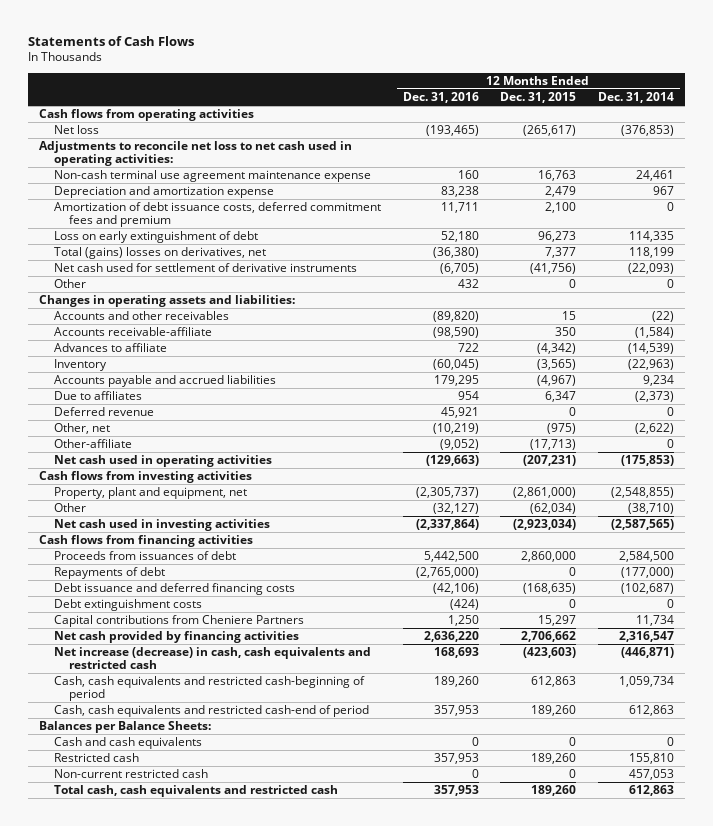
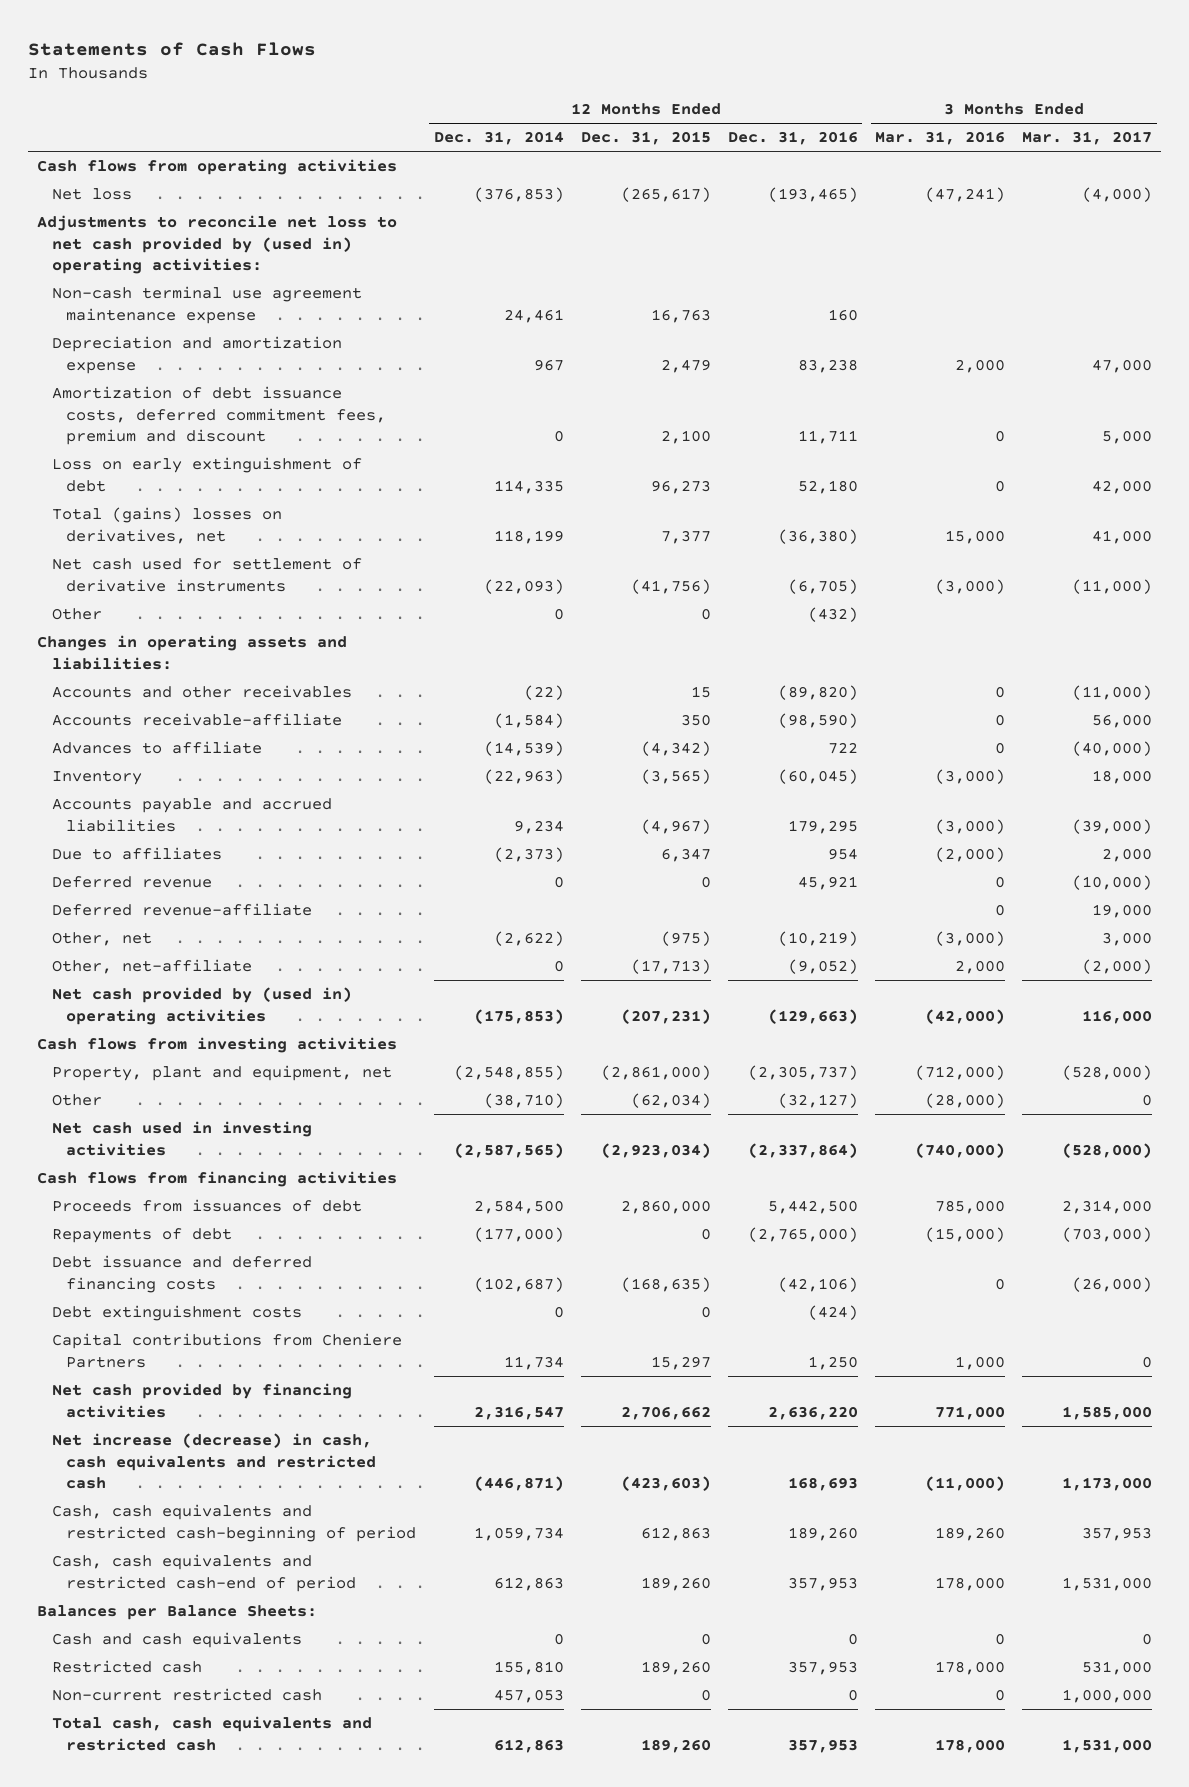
- | 12 Months Ended Dec. 31, 2016 | 12 Months Ended Dec. 31, 2015 | 12 Months Ended Dec. 31, 2014
+ | 12 Months Ended Dec. 31, 2014 | 12 Months Ended Dec. 31, 2015 | 12 Months Ended Dec. 31, 2016 | 3 Months Ended Mar. 31, 2016 | 3 Months Ended Mar. 31, 2017
- Adjustments to reconcile net loss to net cash used in operating activities:
+ Adjustments to reconcile net loss to net cash provided by (used in) operating activities:
- Amortization of debt issuance costs, deferred commitment fees and premium | 11,711 | 2,100 | 0
+ Amortization of debt issuance costs, deferred commitment fees, premium and discount | 0 | 2,100 | 11,711 | 0 | 5,000
- Other | 432 | 0 | 0
+ Other | 0 | 0 | (432) | |
+ Deferred revenue-affiliate | | | | 0 | 19,000
- Other-affiliate | (9,052) | (17,713) | 0
- Net cash used in operating activities | (129,663) | (207,231) | (175,853)
+ Other, net-affiliate | 0 | (17,713) | (9,052) | 2,000 | (2,000)
+ Net cash provided by (used in) operating activities | (175,853) | (207,231) | (129,663) | (42,000) | 116,000

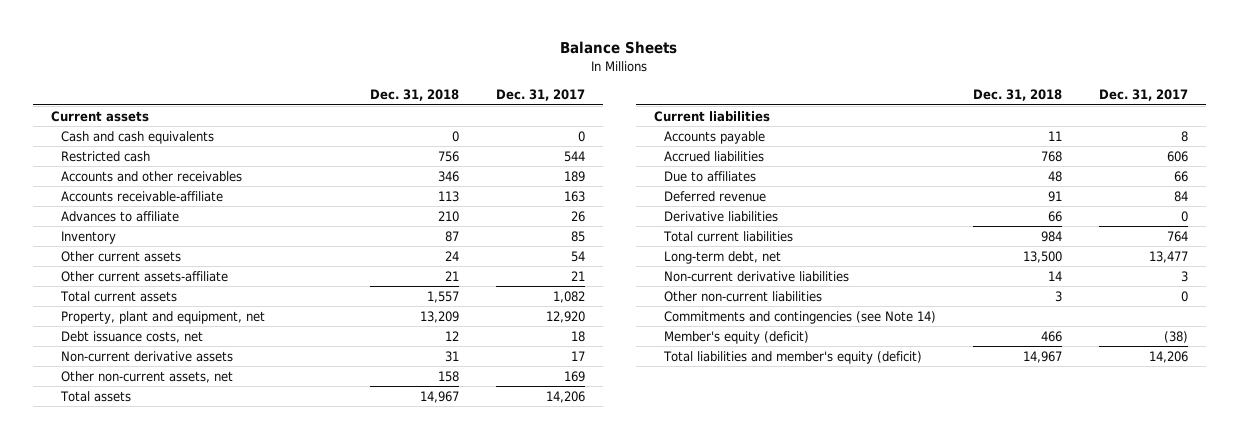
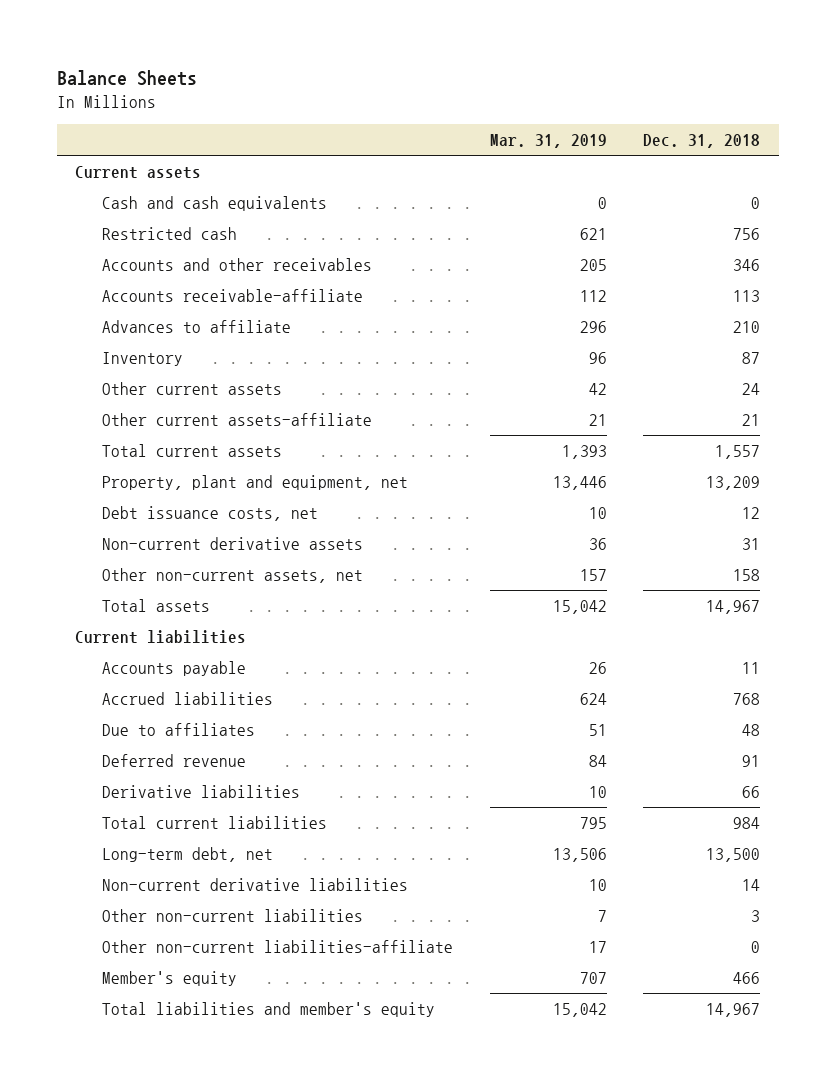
- | Dec. 31, 2018 | Dec. 31, 2017
+ | Mar. 31, 2019 | Dec. 31, 2018
- Commitments and contingencies (see Note 14)
- Member's equity (deficit) | 466 | (38)
- Total liabilities and member's equity (deficit) | 14,967 | 14,206
+ Other non-current liabilities-affiliate | 17 | 0
+ Member's equity | 707 | 466
+ Total liabilities and member's equity | 15,042 | 14,967

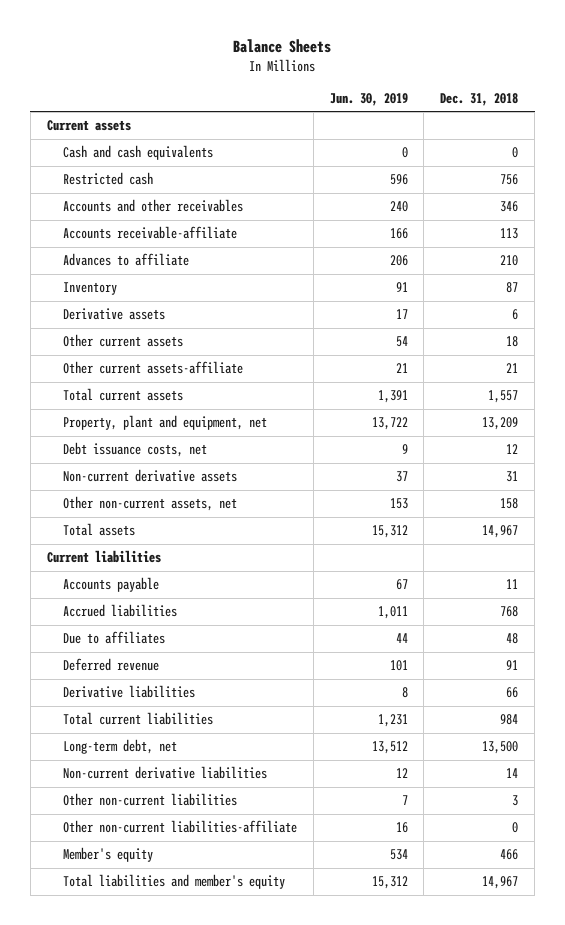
- | Mar. 31, 2019 | Dec. 31, 2018
+ | Jun. 30, 2019 | Dec. 31, 2018
- Other current assets | 42 | 24
+ Derivative assets | 17 | 6
+ Other current assets | 54 | 18

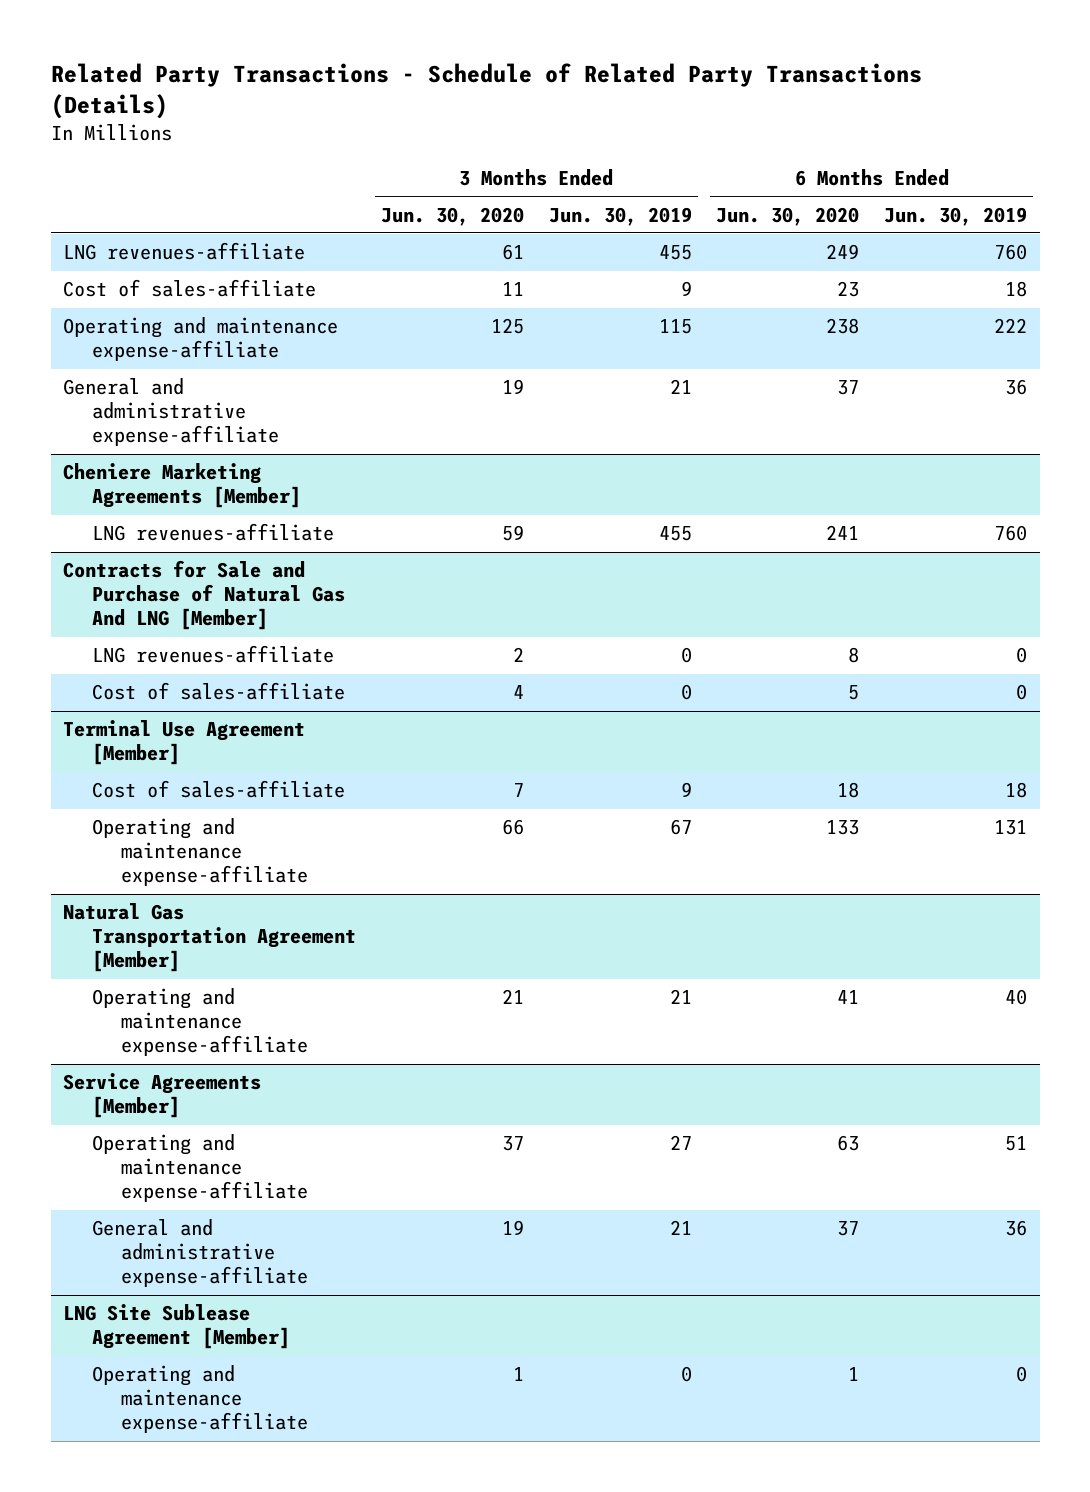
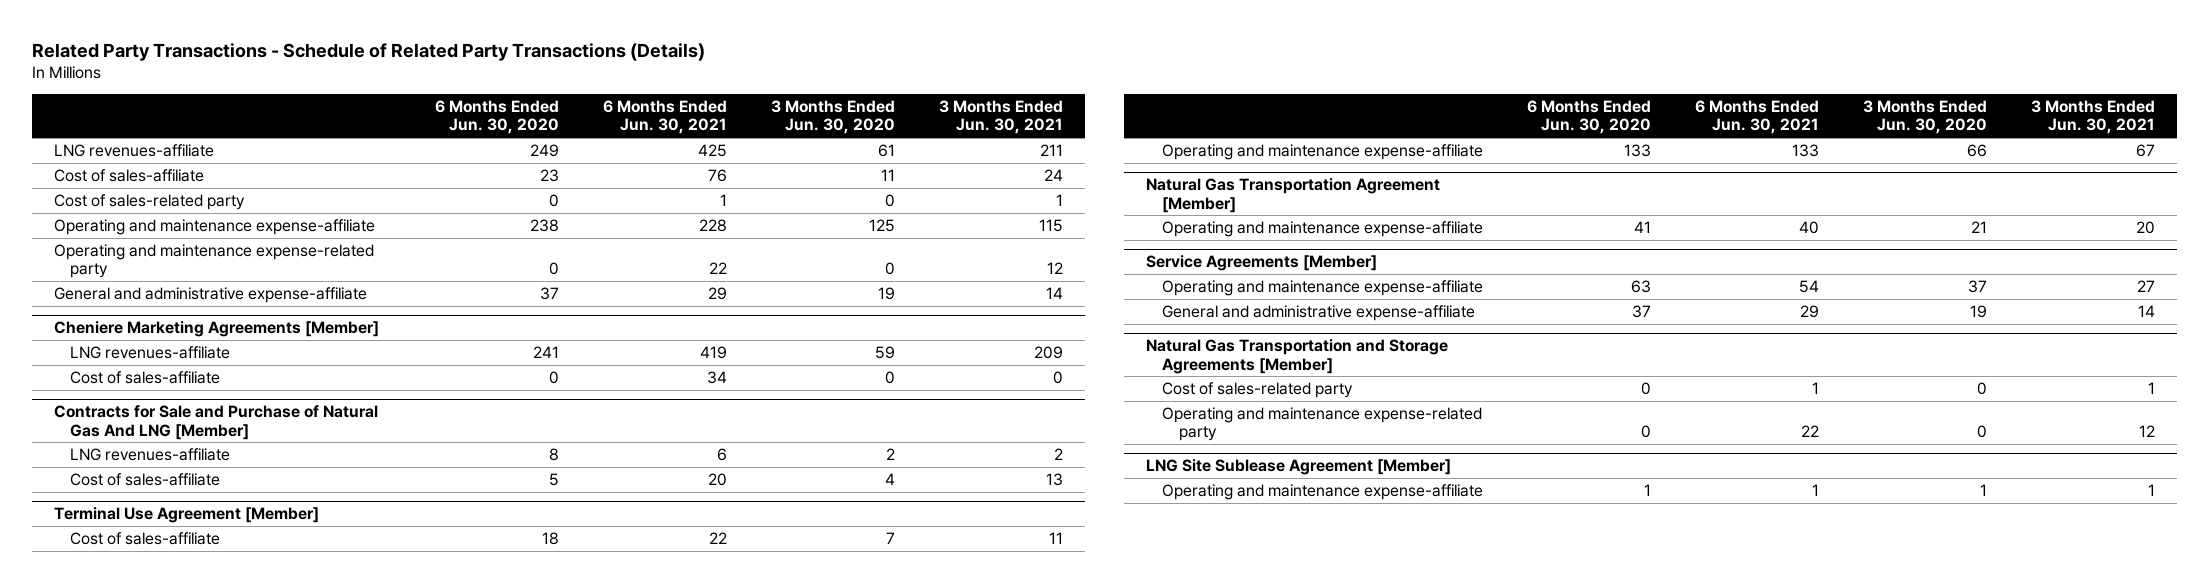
- | 3 Months Ended Jun. 30, 2020 | 3 Months Ended Jun. 30, 2019 | 6 Months Ended Jun. 30, 2020 | 6 Months Ended Jun. 30, 2019
+ | 6 Months Ended Jun. 30, 2020 | 6 Months Ended Jun. 30, 2021 | 3 Months Ended Jun. 30, 2020 | 3 Months Ended Jun. 30, 2021
+ Cost of sales-related party | 0 | 1 | 0 | 1
+ Operating and maintenance expense-related party | 0 | 22 | 0 | 12
@ Cheniere Marketing Agreements [Member]
+ Cost of sales-affiliate | 0 | 34 | 0 | 0
+ Natural Gas Transportation and Storage Agreements [Member]
+ Cost of sales-related party | 0 | 1 | 0 | 1
+ Operating and maintenance expense-related party | 0 | 22 | 0 | 12

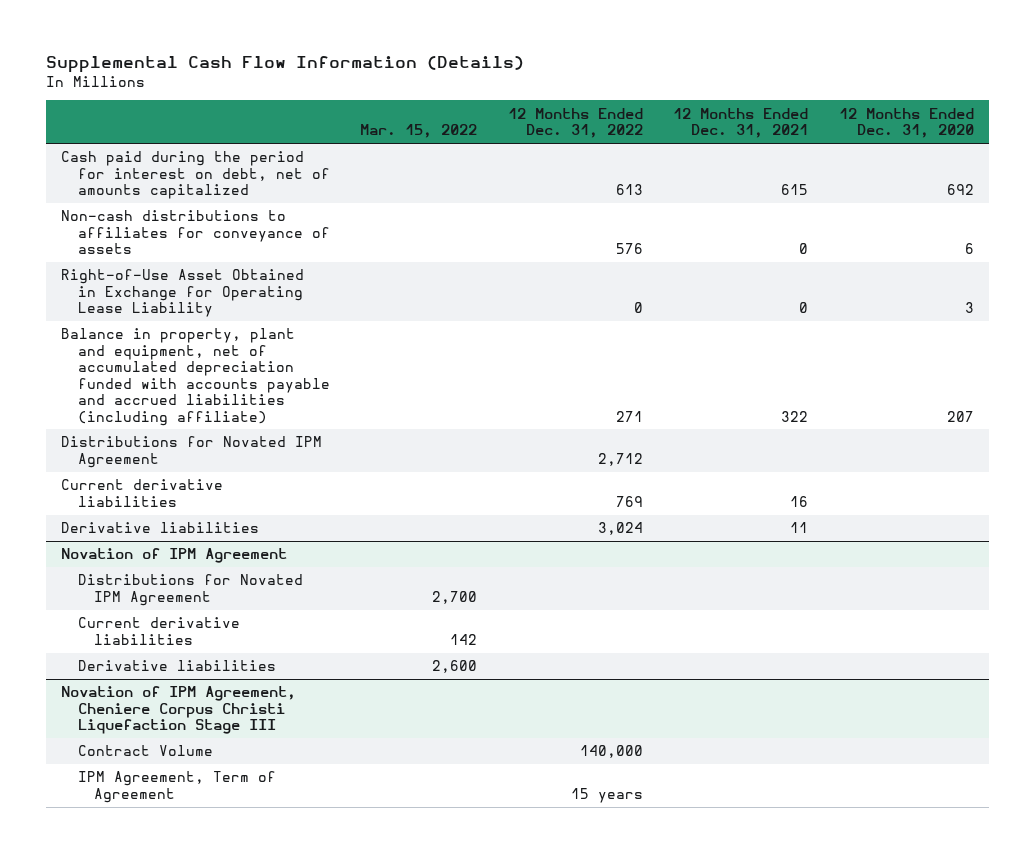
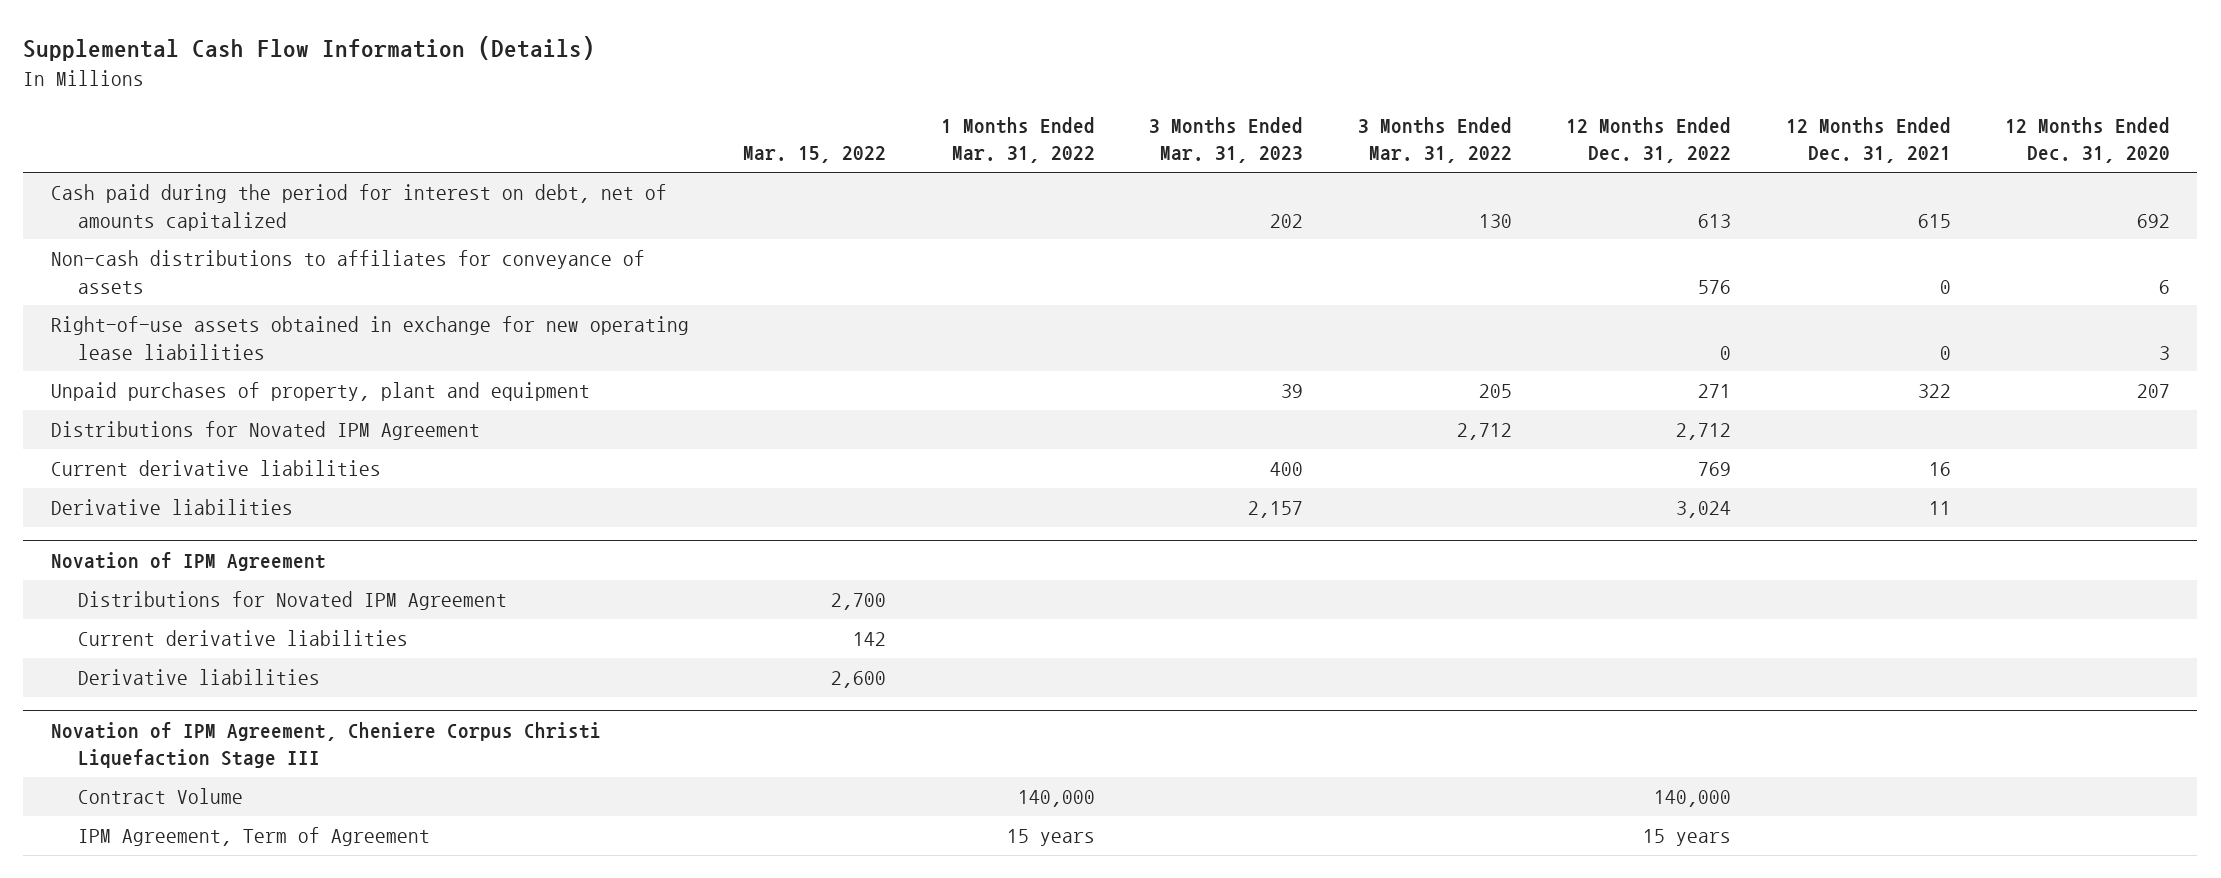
- | Mar. 15, 2022 | 12 Months Ended Dec. 31, 2022 | 12 Months Ended Dec. 31, 2021 | 12 Months Ended Dec. 31, 2020
+ | Mar. 15, 2022 | 1 Months Ended Mar. 31, 2022 | 3 Months Ended Mar. 31, 2023 | 3 Months Ended Mar. 31, 2022 | 12 Months Ended Dec. 31, 2022 | 12 Months Ended Dec. 31, 2021 | 12 Months Ended Dec. 31, 2020
- Right-of-Use Asset Obtained in Exchange for Operating Lease Liability | | 0 | 0 | 3
- Balance in property, plant and equipment, net of accumulated depreciation funded with accounts payable and accrued liabilities (including affiliate) | | 271 | 322 | 207
+ Right-of-use assets obtained in exchange for new operating lease liabilities | | | | | 0 | 0 | 3
+ Unpaid purchases of property, plant and equipment | | | 39 | 205 | 271 | 322 | 207

